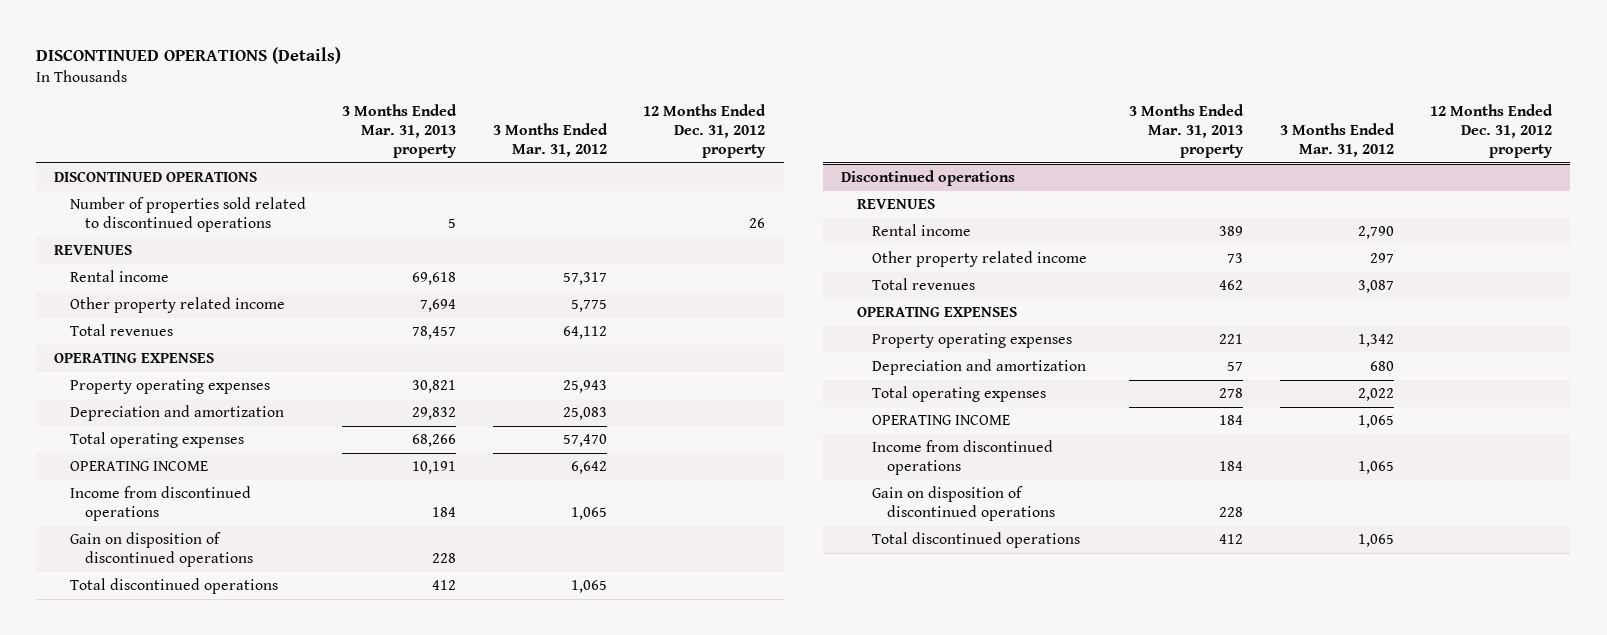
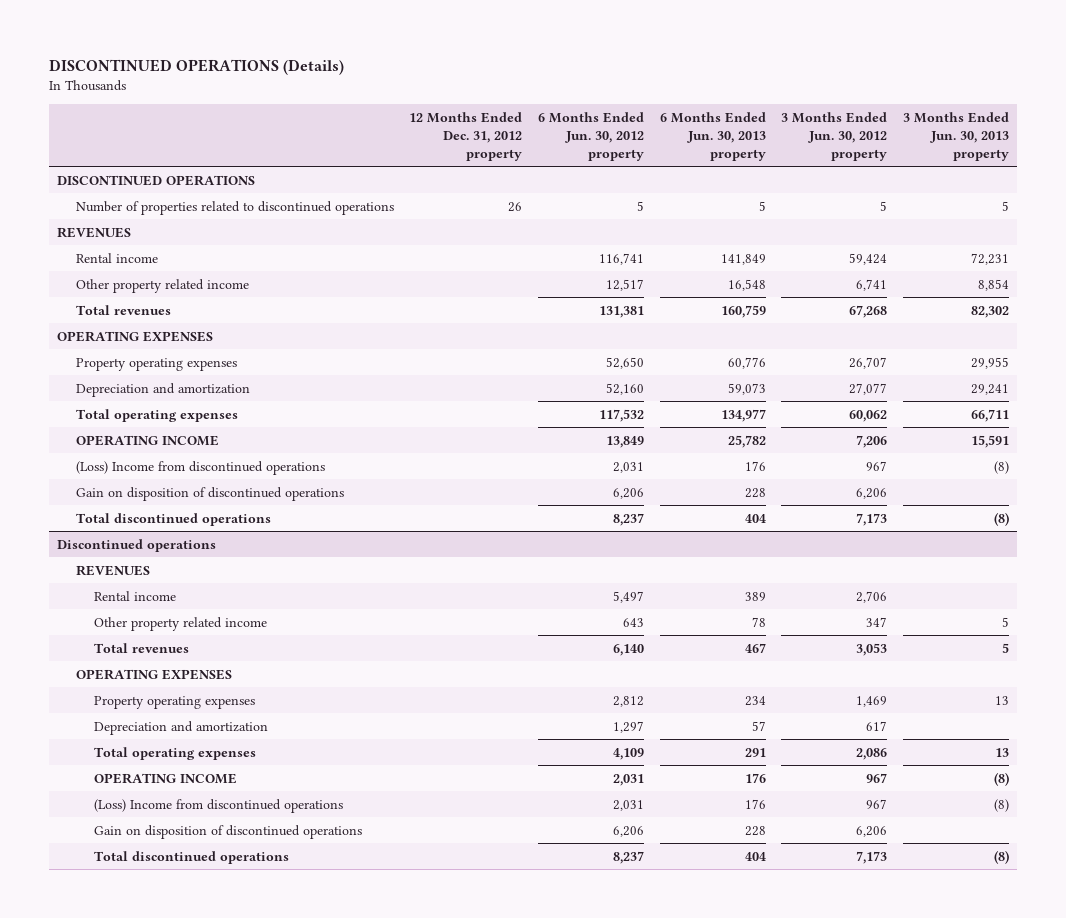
- | 3 Months Ended Mar. 31, 2013 property | 3 Months Ended Mar. 31, 2012 | 12 Months Ended Dec. 31, 2012 property
+ | 12 Months Ended Dec. 31, 2012 property | 6 Months Ended Jun. 30, 2012 property | 6 Months Ended Jun. 30, 2013 property | 3 Months Ended Jun. 30, 2012 property | 3 Months Ended Jun. 30, 2013 property
- Number of properties sold related to discontinued operations | 5 | | 26
+ Number of properties related to discontinued operations | 26 | 5 | 5 | 5 | 5
- Income from discontinued operations | 184 | 1,065 |
+ (Loss) Income from discontinued operations | | 2,031 | 176 | 967 | (8)
@ Discontinued operations
- Income from discontinued operations | 184 | 1,065 |
+ (Loss) Income from discontinued operations | | 2,031 | 176 | 967 | (8)

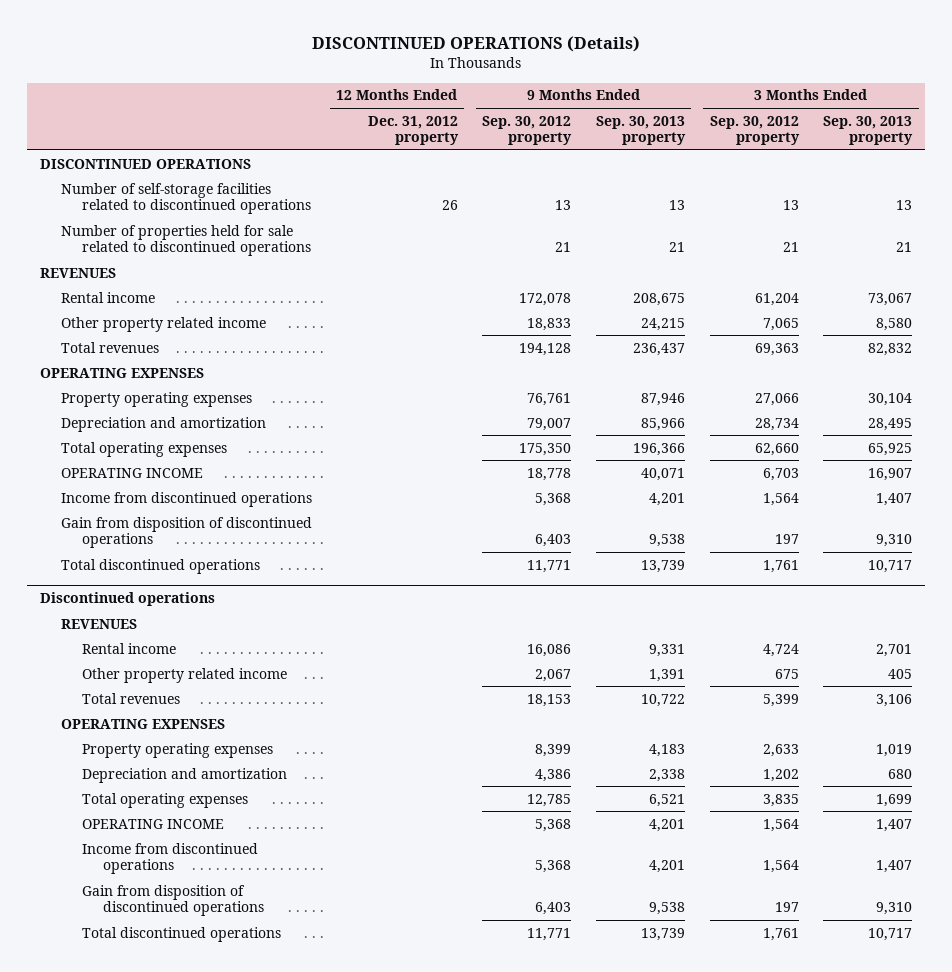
- | 12 Months Ended Dec. 31, 2012 property | 6 Months Ended Jun. 30, 2012 property | 6 Months Ended Jun. 30, 2013 property | 3 Months Ended Jun. 30, 2012 property | 3 Months Ended Jun. 30, 2013 property
+ | 12 Months Ended Dec. 31, 2012 property | 9 Months Ended Sep. 30, 2012 property | 9 Months Ended Sep. 30, 2013 property | 3 Months Ended Sep. 30, 2012 property | 3 Months Ended Sep. 30, 2013 property
- Number of properties related to discontinued operations | 26 | 5 | 5 | 5 | 5
+ Number of self-storage facilities related to discontinued operations | 26 | 13 | 13 | 13 | 13
+ Number of properties held for sale related to discontinued operations | | 21 | 21 | 21 | 21
- (Loss) Income from discontinued operations | | 2,031 | 176 | 967 | (8)
- Gain on disposition of discontinued operations | | 6,206 | 228 | 6,206 |
+ Income from discontinued operations | | 5,368 | 4,201 | 1,564 | 1,407
+ Gain from disposition of discontinued operations | | 6,403 | 9,538 | 197 | 9,310
@ Discontinued operations
- (Loss) Income from discontinued operations | | 2,031 | 176 | 967 | (8)
- Gain on disposition of discontinued operations | | 6,206 | 228 | 6,206 |
+ Income from discontinued operations | | 5,368 | 4,201 | 1,564 | 1,407
+ Gain from disposition of discontinued operations | | 6,403 | 9,538 | 197 | 9,310

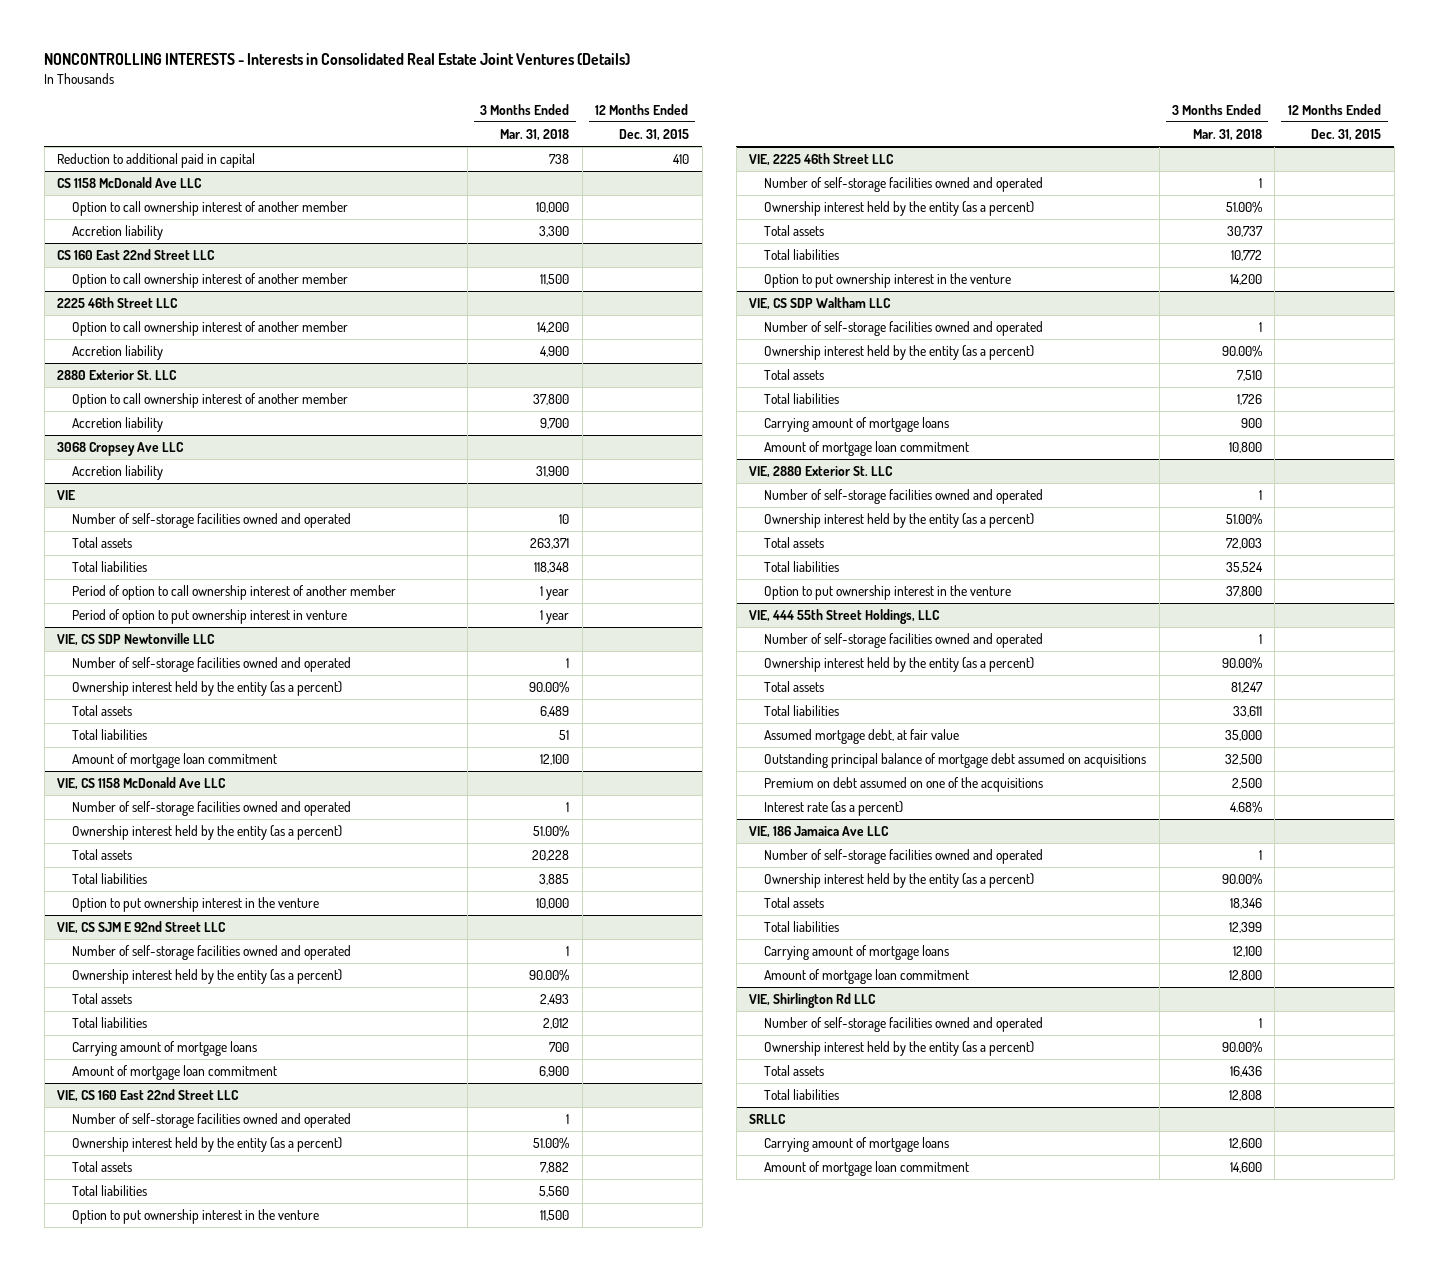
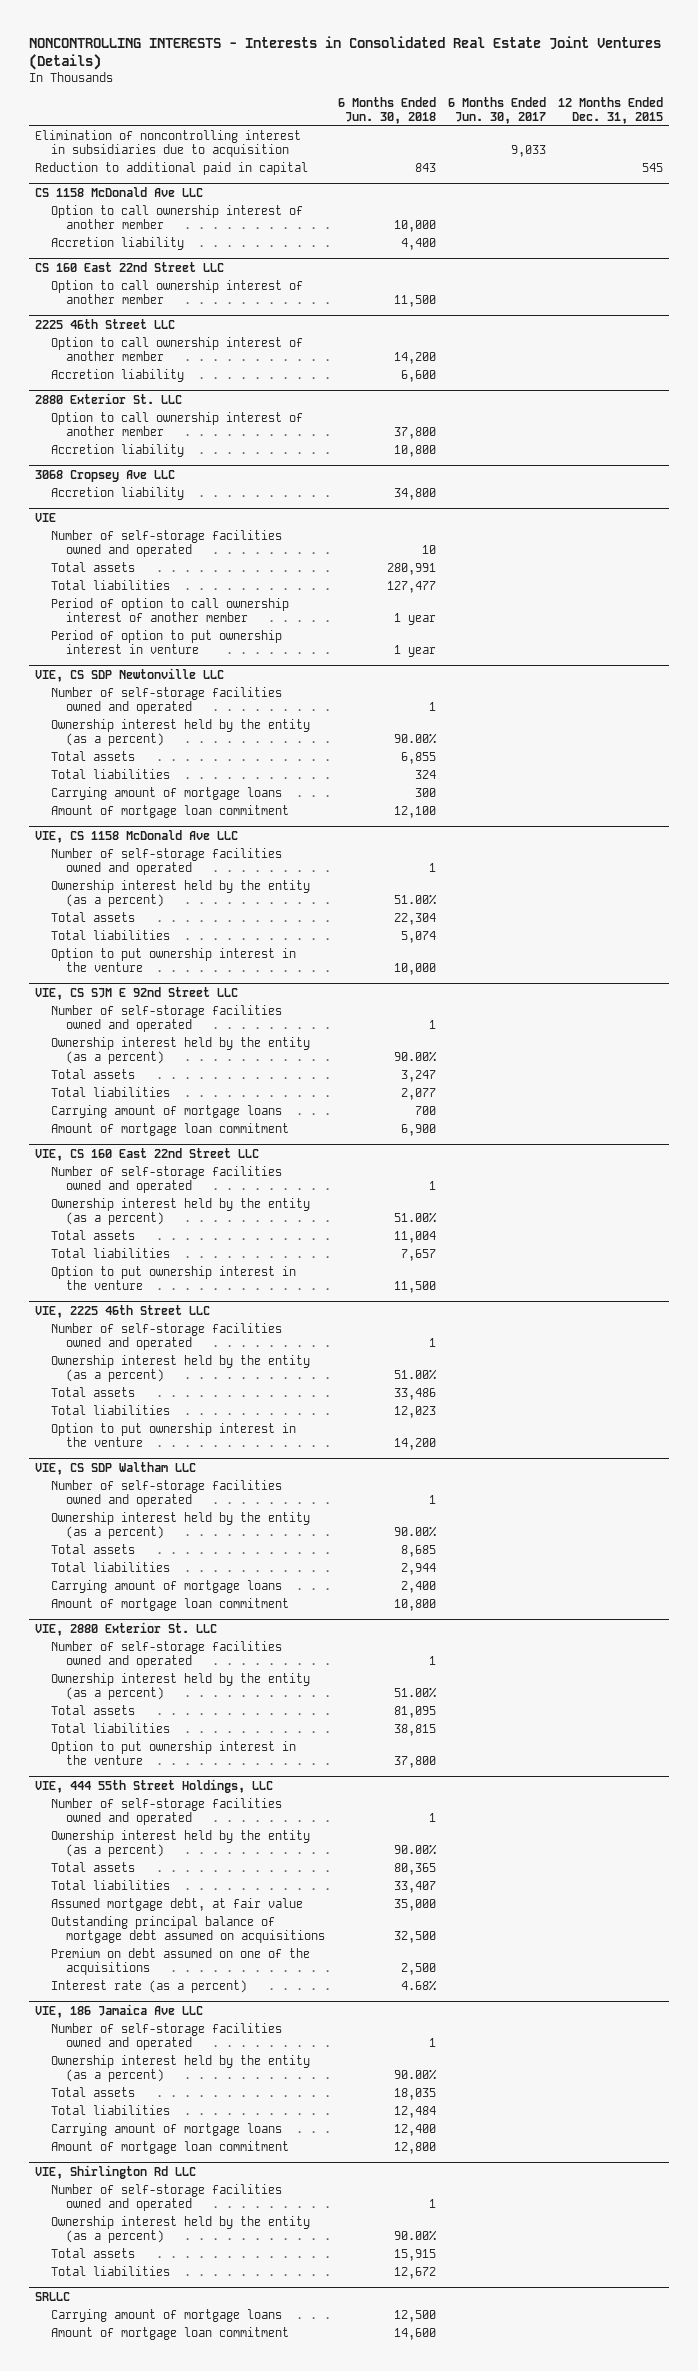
- | 3 Months Ended Mar. 31, 2018 | 12 Months Ended Dec. 31, 2015
+ | 6 Months Ended Jun. 30, 2018 | 6 Months Ended Jun. 30, 2017 | 12 Months Ended Dec. 31, 2015
- Reduction to additional paid in capital | 738 | 410
+ Elimination of noncontrolling interest in subsidiaries due to acquisition | | 9,033 |
+ Reduction to additional paid in capital | 843 | | 545
@ VIE, CS SDP Newtonville LLC
+ Carrying amount of mortgage loans | 300 | |

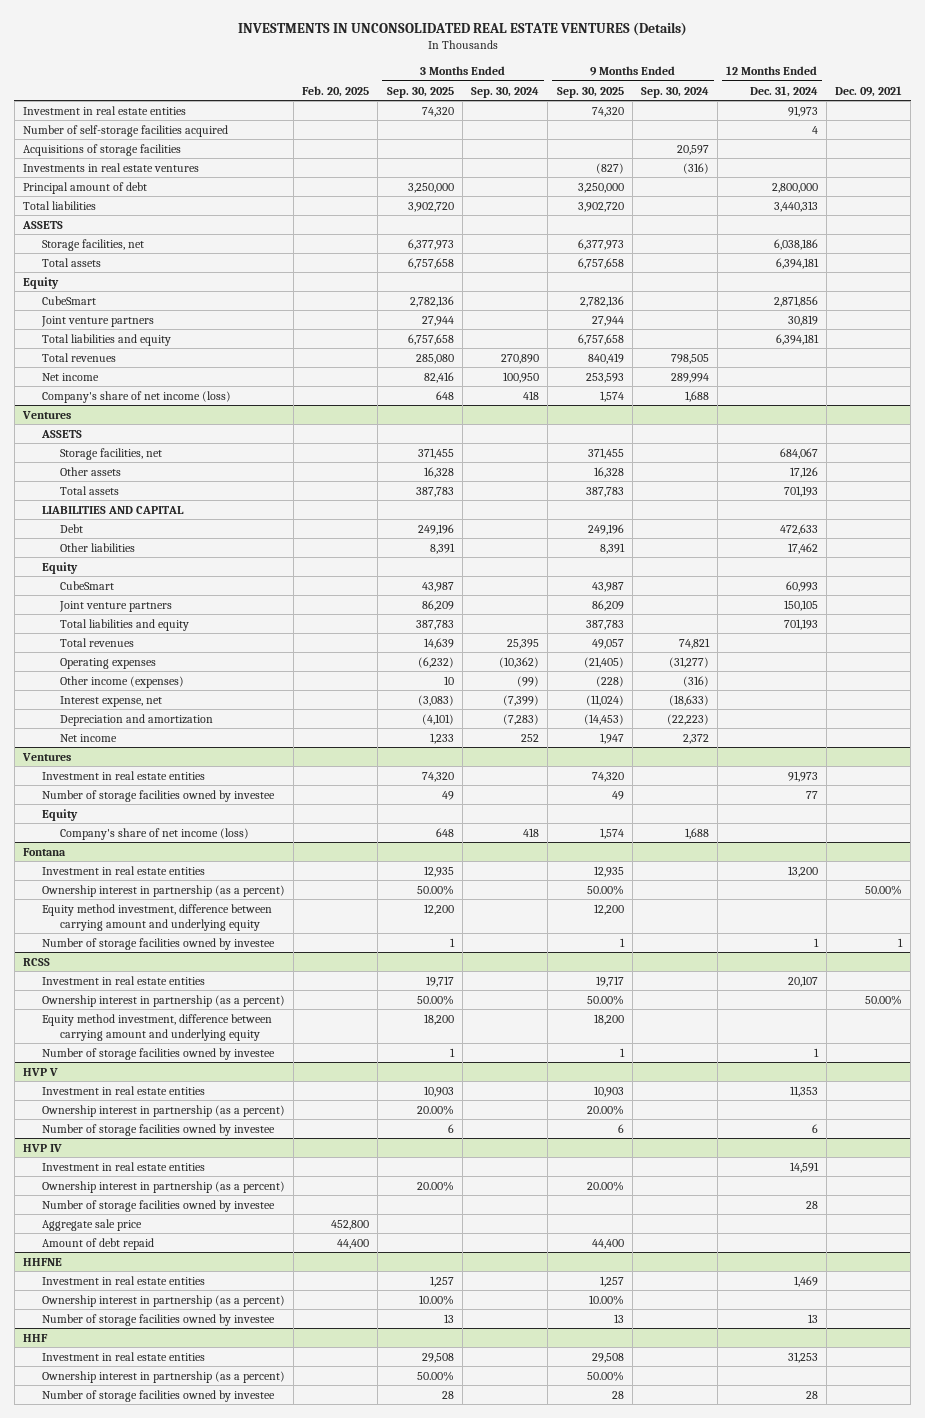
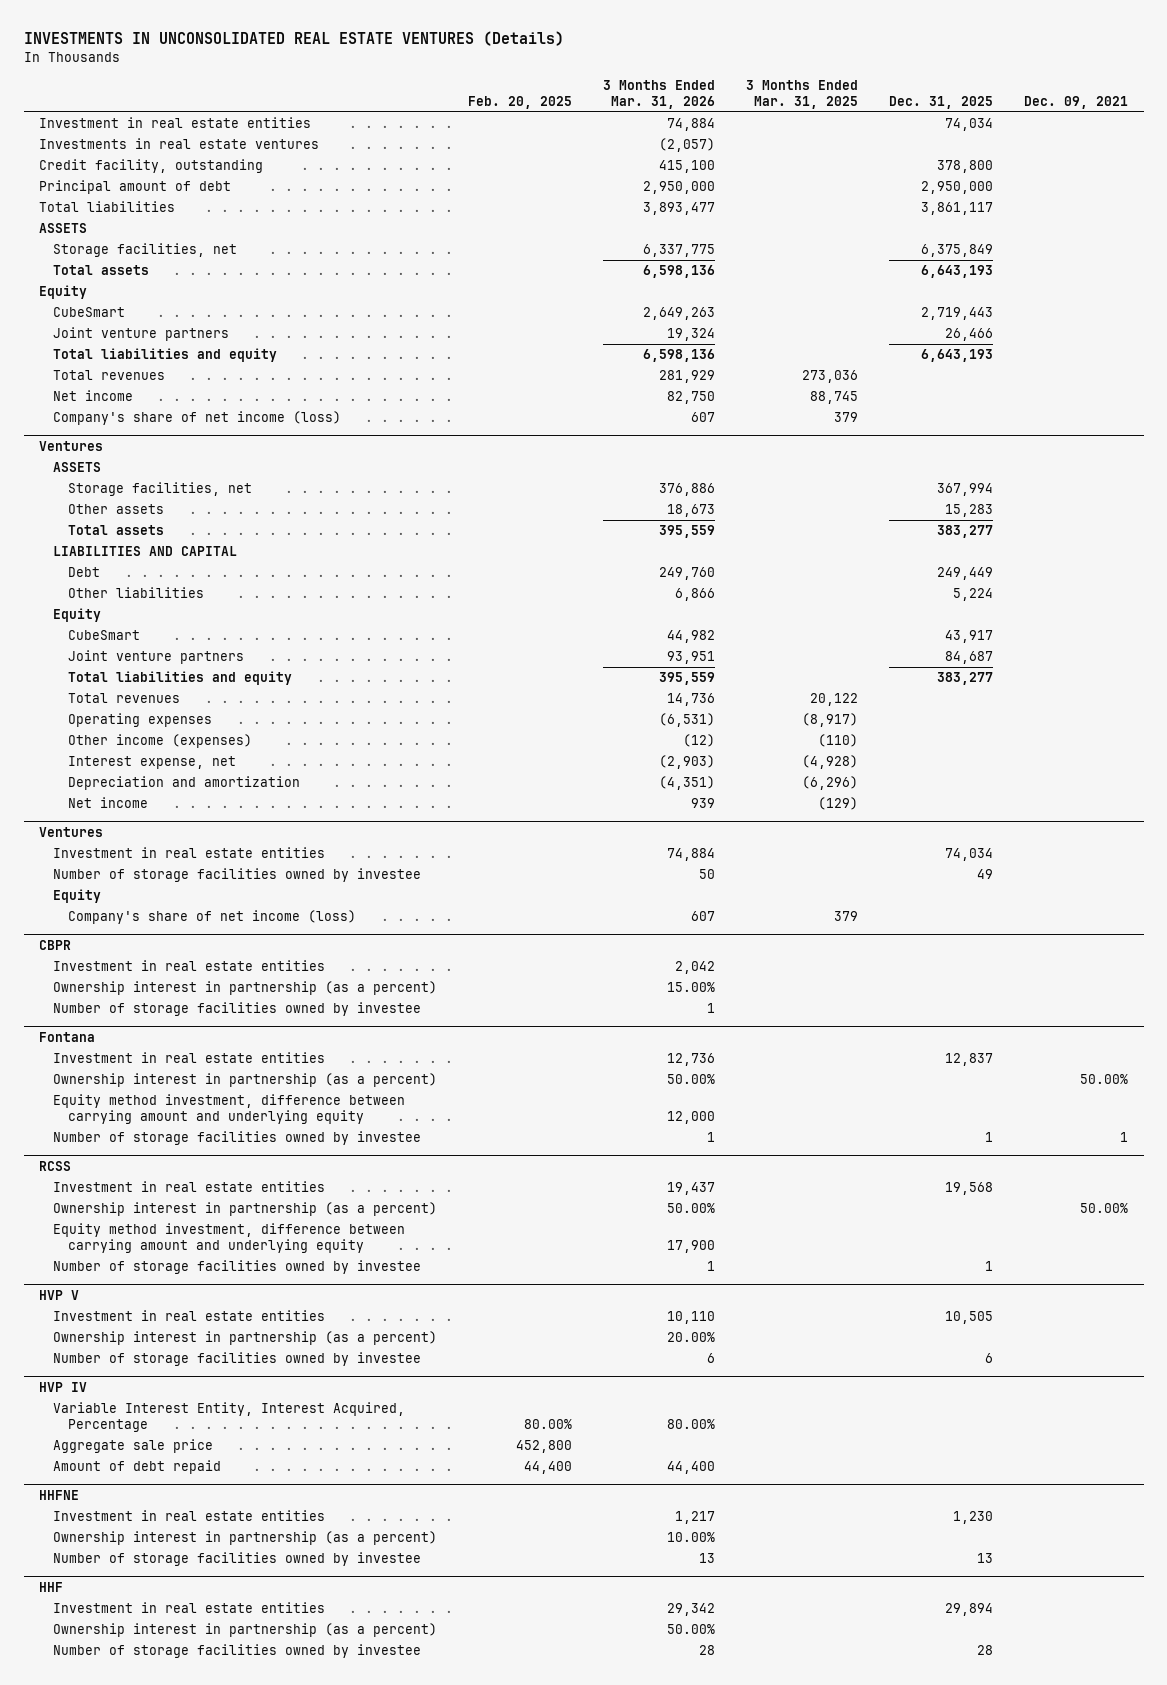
- | Feb. 20, 2025 | 3 Months Ended Sep. 30, 2025 | 3 Months Ended Sep. 30, 2024 | 9 Months Ended Sep. 30, 2025 | 9 Months Ended Sep. 30, 2024 | 12 Months Ended Dec. 31, 2024 | Dec. 09, 2021
+ | Feb. 20, 2025 | 3 Months Ended Mar. 31, 2026 | 3 Months Ended Mar. 31, 2025 | Dec. 31, 2025 | Dec. 09, 2021
- Number of self-storage facilities acquired | | | | | | 4 |
- Acquisitions of storage facilities | | | | | 20,597 | |
+ Credit facility, outstanding | | 415,100 | | 378,800 |
+ CBPR
+ Investment in real estate entities | | 2,042 | | |
+ Ownership interest in partnership (as a percent) | | 15.00% | | |
+ Number of storage facilities owned by investee | | 1 | | |
@ HVP IV
- Investment in real estate entities | | | | | | 14,591 |
- Ownership interest in partnership (as a percent) | | 20.00% | | 20.00% | | |
- Number of storage facilities owned by investee | | | | | | 28 |
+ Variable Interest Entity, Interest Acquired, Percentage | 80.00% | 80.00% | | |

